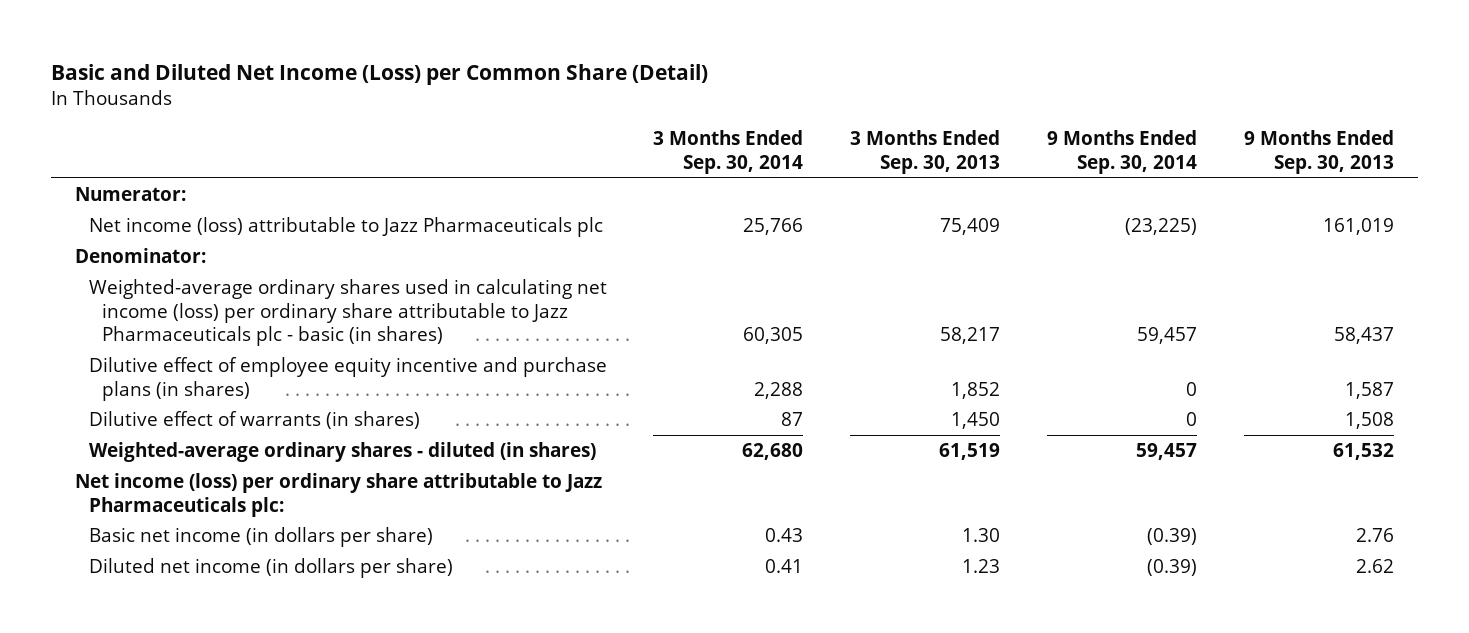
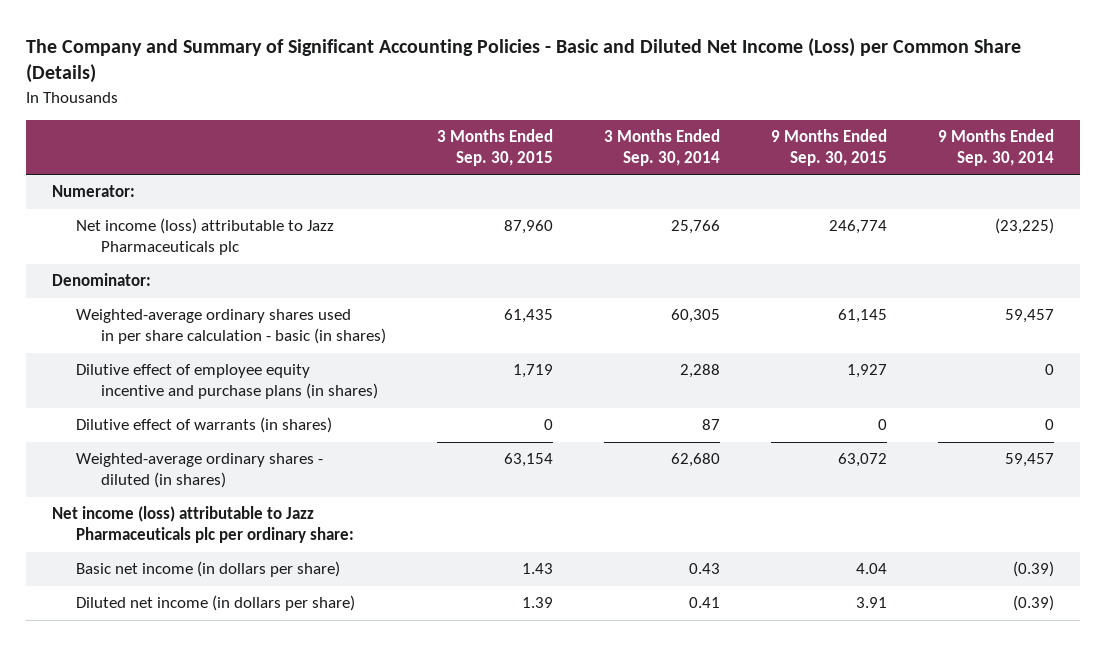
- Basic and Diluted Net Income (Loss) per Common Share (Detail)
+ The Company and Summary of Significant Accounting Policies - Basic and Diluted Net Income (Loss) per Common Share (Details)
- | 3 Months Ended Sep. 30, 2014 | 3 Months Ended Sep. 30, 2013 | 9 Months Ended Sep. 30, 2014 | 9 Months Ended Sep. 30, 2013
+ | 3 Months Ended Sep. 30, 2015 | 3 Months Ended Sep. 30, 2014 | 9 Months Ended Sep. 30, 2015 | 9 Months Ended Sep. 30, 2014
- Weighted-average ordinary shares used in calculating net income (loss) per ordinary share attributable to Jazz Pharmaceuticals plc - basic (in shares) | 60,305 | 58,217 | 59,457 | 58,437
+ Weighted-average ordinary shares used in per share calculation - basic (in shares) | 61,435 | 60,305 | 61,145 | 59,457
- Net income (loss) per ordinary share attributable to Jazz Pharmaceuticals plc:
+ Net income (loss) attributable to Jazz Pharmaceuticals plc per ordinary share:

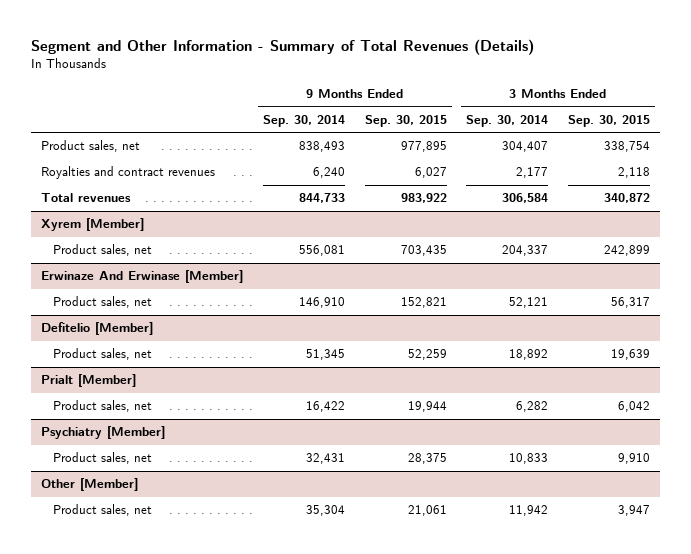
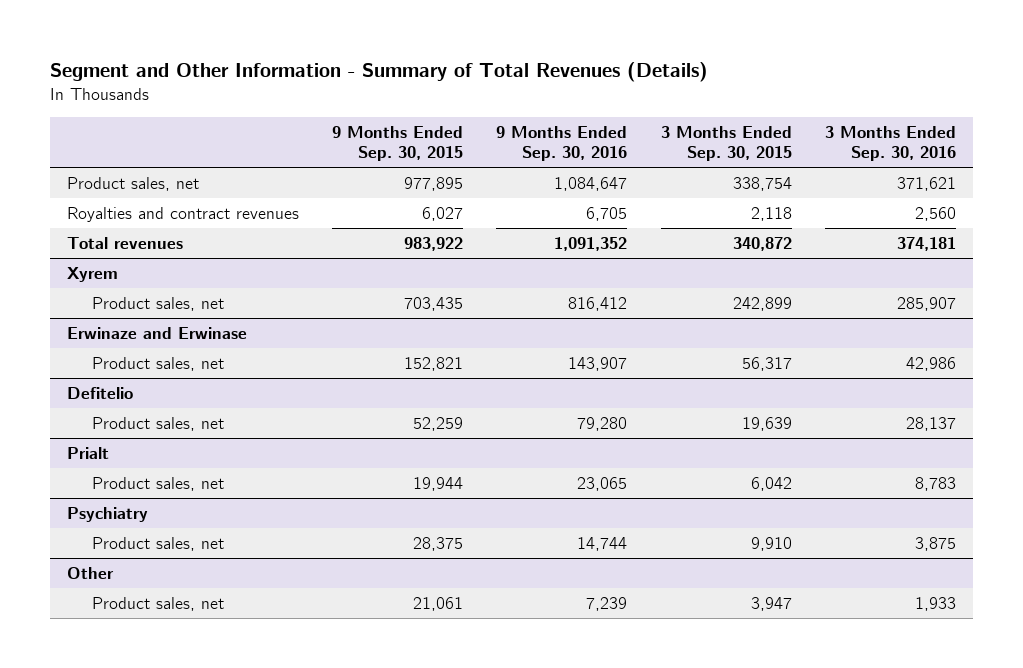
- | 9 Months Ended Sep. 30, 2014 | 9 Months Ended Sep. 30, 2015 | 3 Months Ended Sep. 30, 2014 | 3 Months Ended Sep. 30, 2015
+ | 9 Months Ended Sep. 30, 2015 | 9 Months Ended Sep. 30, 2016 | 3 Months Ended Sep. 30, 2015 | 3 Months Ended Sep. 30, 2016
- Xyrem [Member]
+ Xyrem
- Erwinaze And Erwinase [Member]
+ Erwinaze and Erwinase
- Defitelio [Member]
+ Defitelio
- Prialt [Member]
+ Prialt
- Psychiatry [Member]
+ Psychiatry
- Other [Member]
+ Other

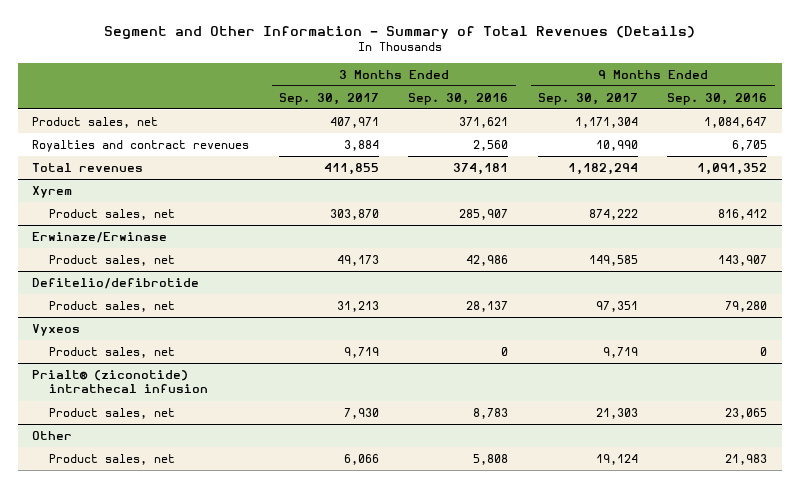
- | 9 Months Ended Sep. 30, 2015 | 9 Months Ended Sep. 30, 2016 | 3 Months Ended Sep. 30, 2015 | 3 Months Ended Sep. 30, 2016
+ | 3 Months Ended Sep. 30, 2017 | 3 Months Ended Sep. 30, 2016 | 9 Months Ended Sep. 30, 2017 | 9 Months Ended Sep. 30, 2016
- Erwinaze and Erwinase
+ Erwinaze/Erwinase
- Defitelio
+ Defitelio/defibrotide
- Prialt
+ Vyxeos
+ Product sales, net | 9,719 | 0 | 9,719 | 0
+ Prialt® (ziconotide) intrathecal infusion
- Psychiatry
- Product sales, net | 28,375 | 14,744 | 9,910 | 3,875
@ Other
- Product sales, net | 21,061 | 7,239 | 3,947 | 1,933
+ Product sales, net | 6,066 | 5,808 | 19,124 | 21,983

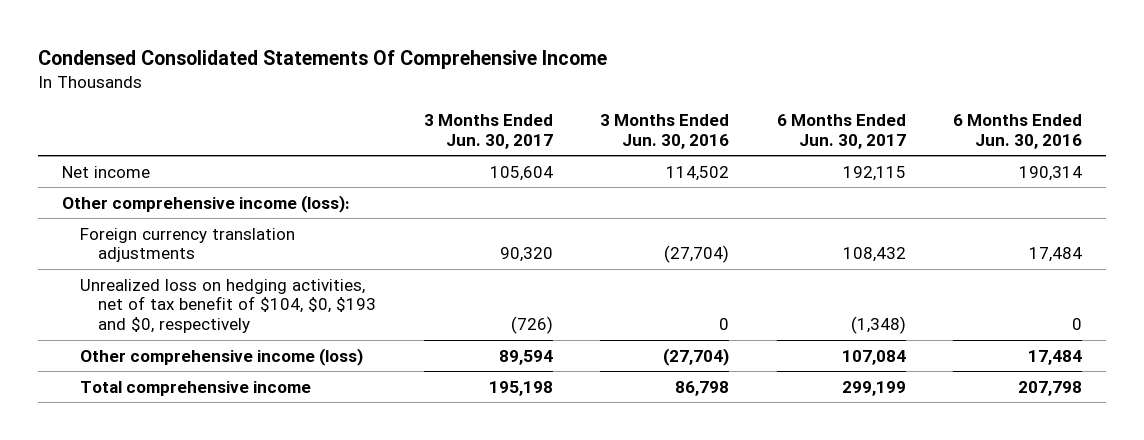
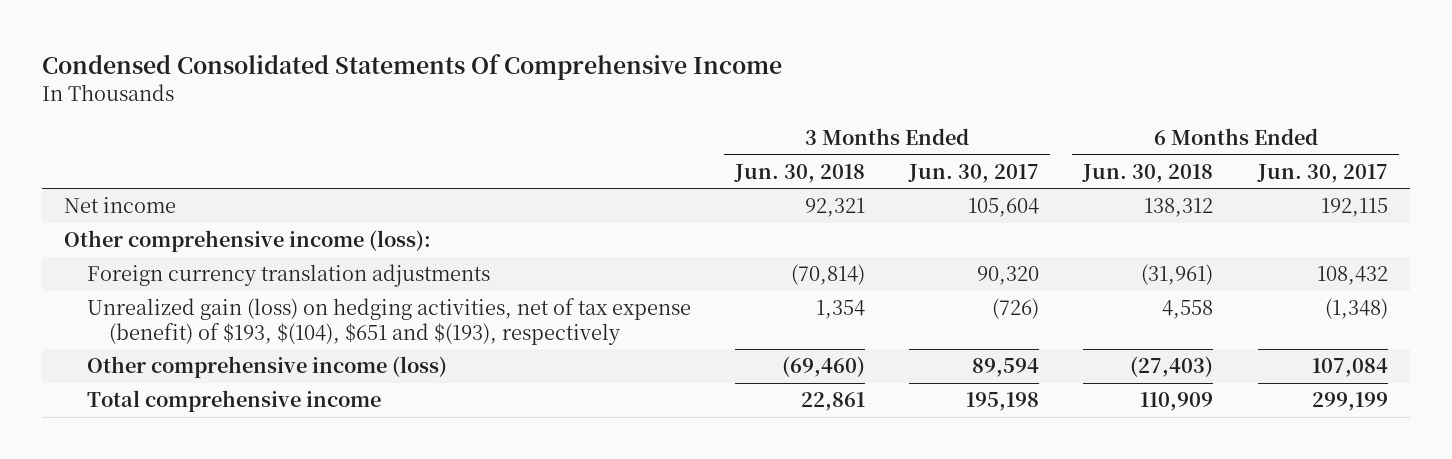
- | 3 Months Ended Jun. 30, 2017 | 3 Months Ended Jun. 30, 2016 | 6 Months Ended Jun. 30, 2017 | 6 Months Ended Jun. 30, 2016
+ | 3 Months Ended Jun. 30, 2018 | 3 Months Ended Jun. 30, 2017 | 6 Months Ended Jun. 30, 2018 | 6 Months Ended Jun. 30, 2017
- Unrealized loss on hedging activities, net of tax benefit of $104, $0, $193 and $0, respectively | (726) | 0 | (1,348) | 0
+ Unrealized gain (loss) on hedging activities, net of tax expense (benefit) of $193, $(104), $651 and $(193), respectively | 1,354 | (726) | 4,558 | (1,348)

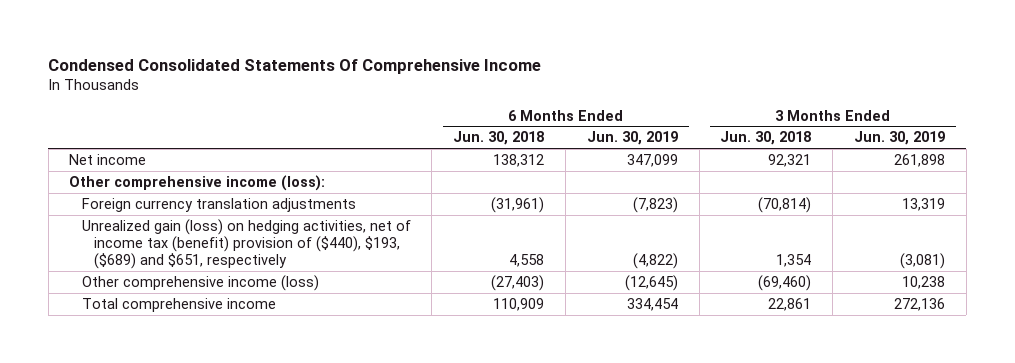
- | 3 Months Ended Jun. 30, 2018 | 3 Months Ended Jun. 30, 2017 | 6 Months Ended Jun. 30, 2018 | 6 Months Ended Jun. 30, 2017
+ | 6 Months Ended Jun. 30, 2018 | 6 Months Ended Jun. 30, 2019 | 3 Months Ended Jun. 30, 2018 | 3 Months Ended Jun. 30, 2019
- Unrealized gain (loss) on hedging activities, net of tax expense (benefit) of $193, $(104), $651 and $(193), respectively | 1,354 | (726) | 4,558 | (1,348)
+ Unrealized gain (loss) on hedging activities, net of income tax (benefit) provision of ($440), $193, ($689) and $651, respectively | 4,558 | (4,822) | 1,354 | (3,081)

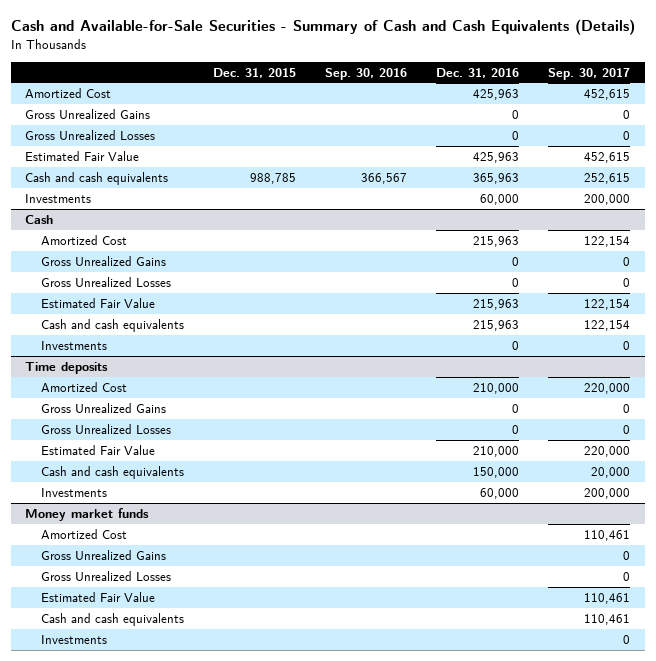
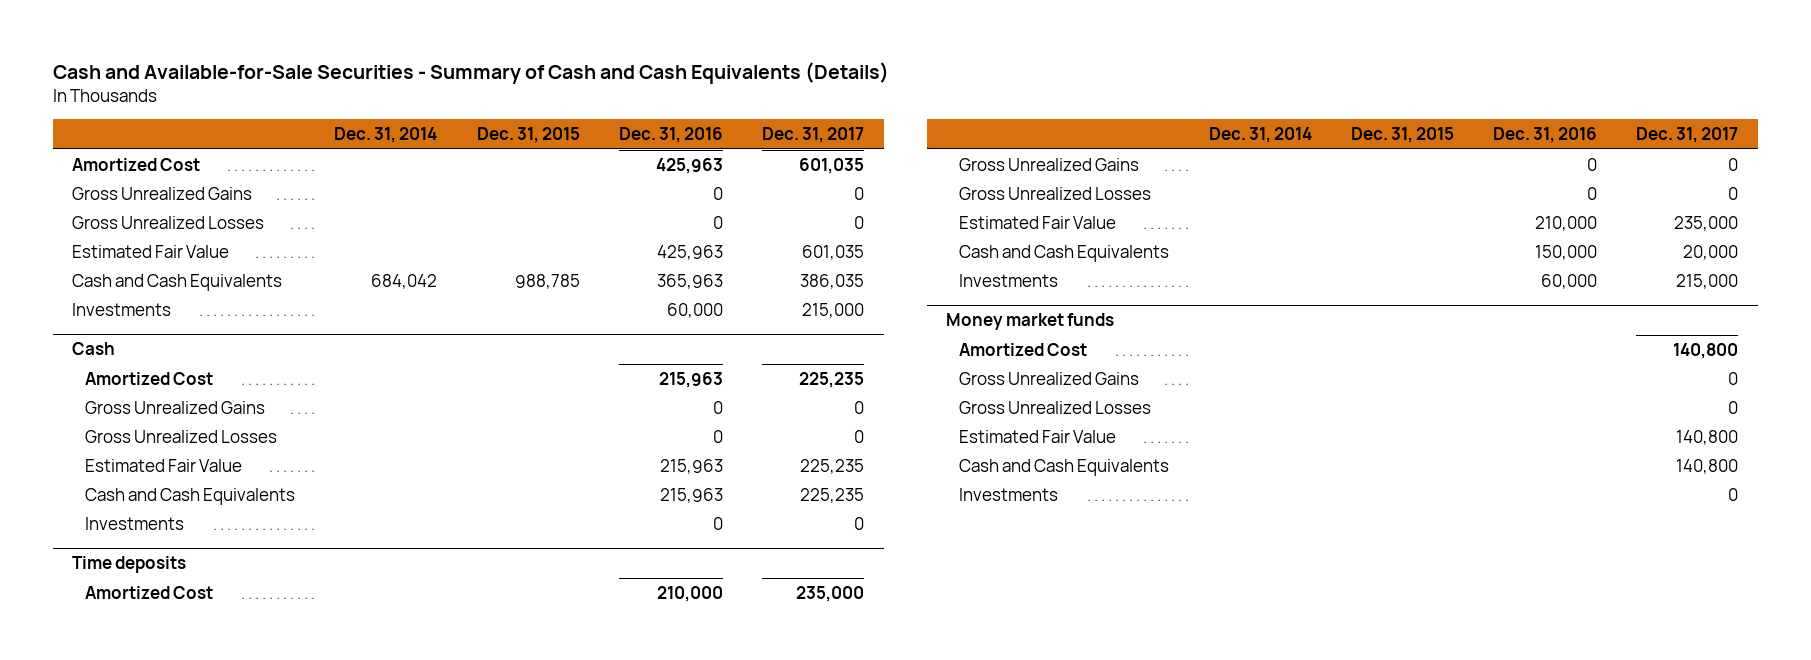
- | Dec. 31, 2015 | Sep. 30, 2016 | Dec. 31, 2016 | Sep. 30, 2017
+ | Dec. 31, 2014 | Dec. 31, 2015 | Dec. 31, 2016 | Dec. 31, 2017
- Cash and cash equivalents | 988,785 | 366,567 | 365,963 | 252,615
+ Cash and Cash Equivalents | 684,042 | 988,785 | 365,963 | 386,035
@ Cash
- Cash and cash equivalents | | | 215,963 | 122,154
+ Cash and Cash Equivalents | | | 215,963 | 225,235
@ Time deposits
- Cash and cash equivalents | | | 150,000 | 20,000
+ Cash and Cash Equivalents | | | 150,000 | 20,000
@ Money market funds
- Cash and cash equivalents | | | | 110,461
+ Cash and Cash Equivalents | | | | 140,800

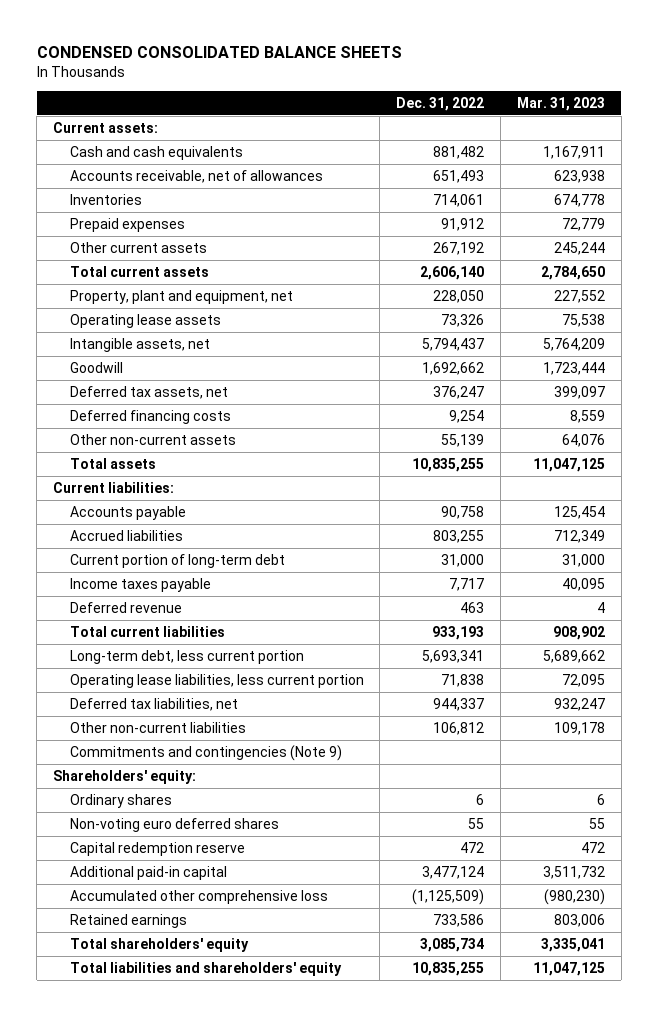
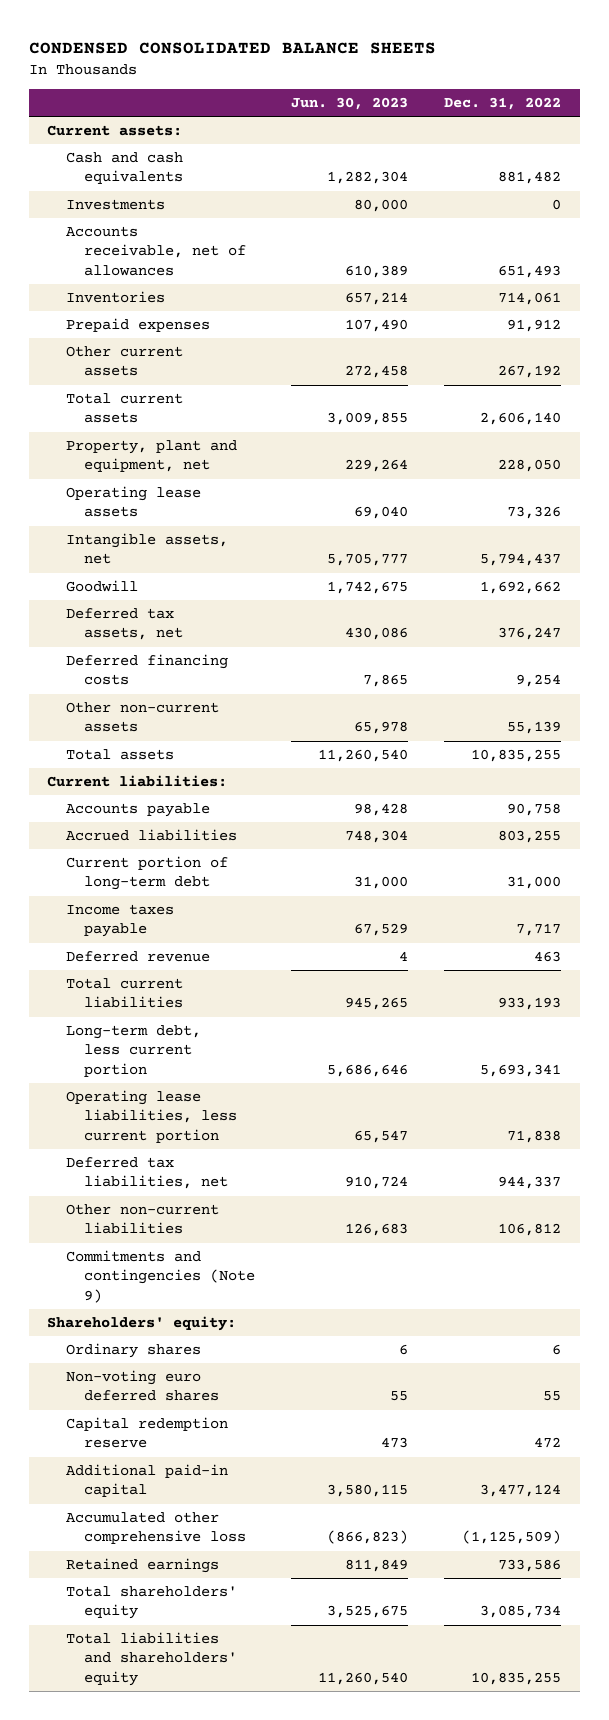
- | Dec. 31, 2022 | Mar. 31, 2023
+ | Jun. 30, 2023 | Dec. 31, 2022
+ Investments | 80,000 | 0

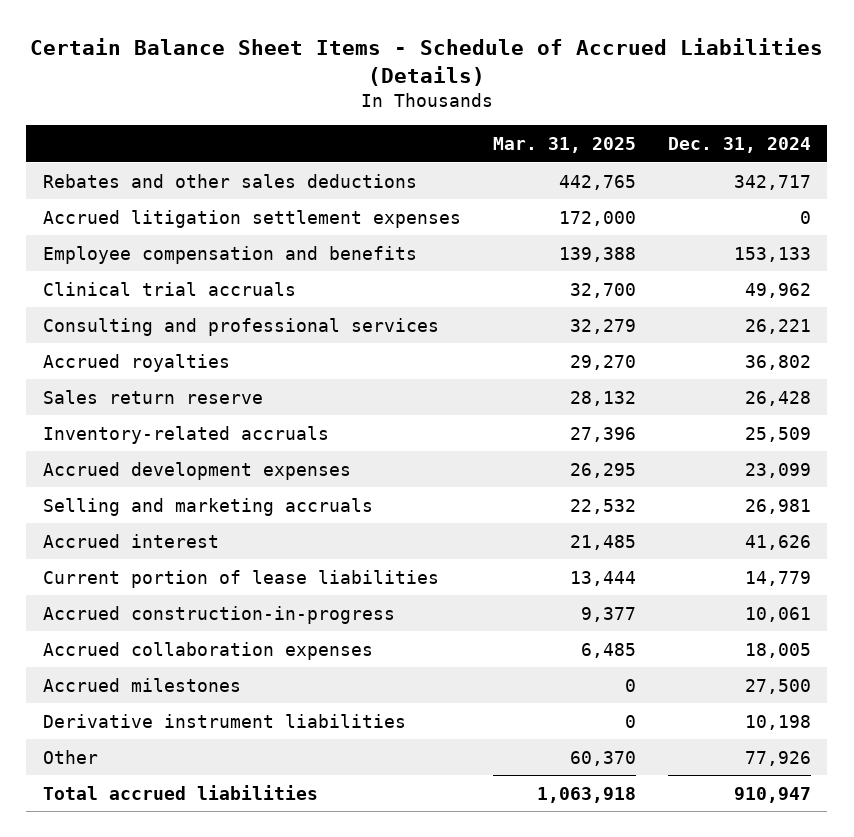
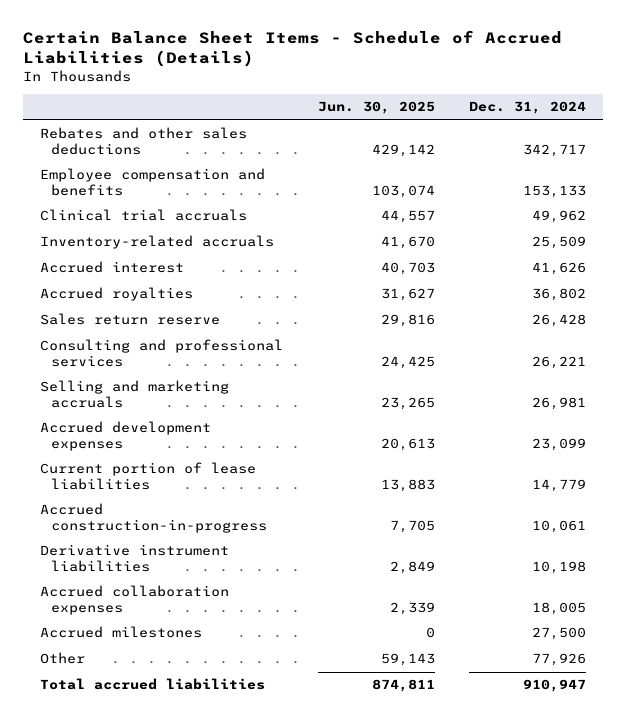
- | Mar. 31, 2025 | Dec. 31, 2024
+ | Jun. 30, 2025 | Dec. 31, 2024
- Accrued litigation settlement expenses | 172,000 | 0
moved up: Inventory-related accruals | 41,670 | 25,509
moved up: Accrued interest | 40,703 | 41,626
moved down: Consulting and professional services | 24,425 | 26,221
moved down: Accrued development expenses | 20,613 | 23,099
moved up: Derivative instrument liabilities | 2,849 | 10,198

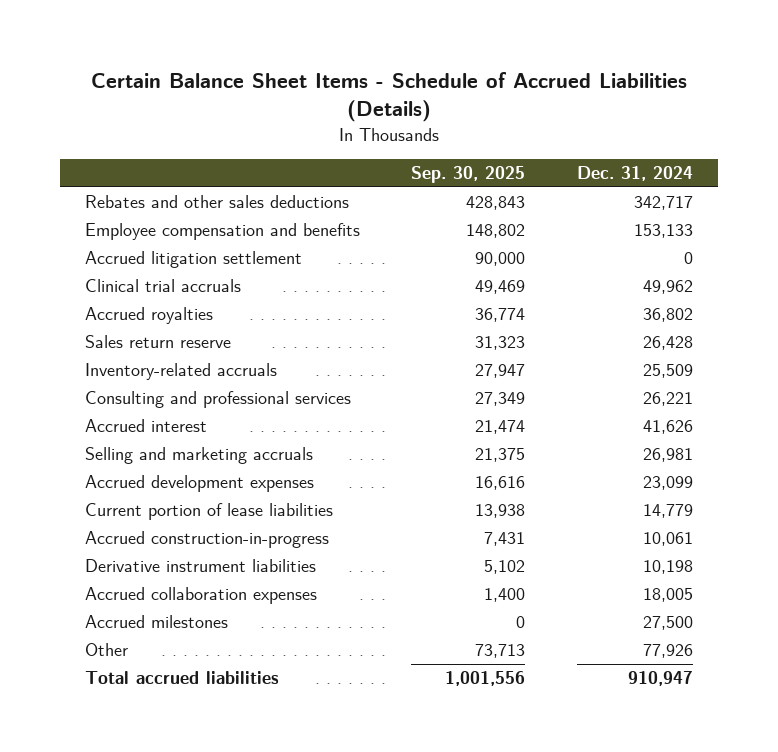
- | Jun. 30, 2025 | Dec. 31, 2024
+ | Sep. 30, 2025 | Dec. 31, 2024
+ Accrued litigation settlement | 90,000 | 0
moved down: Inventory-related accruals | 27,947 | 25,509
moved down: Accrued interest | 21,474 | 41,626

